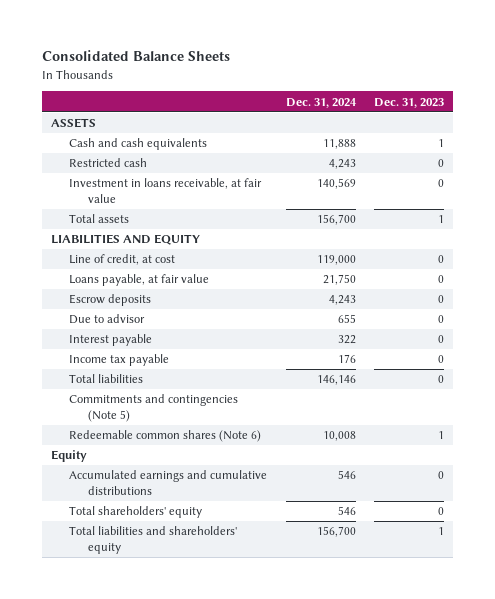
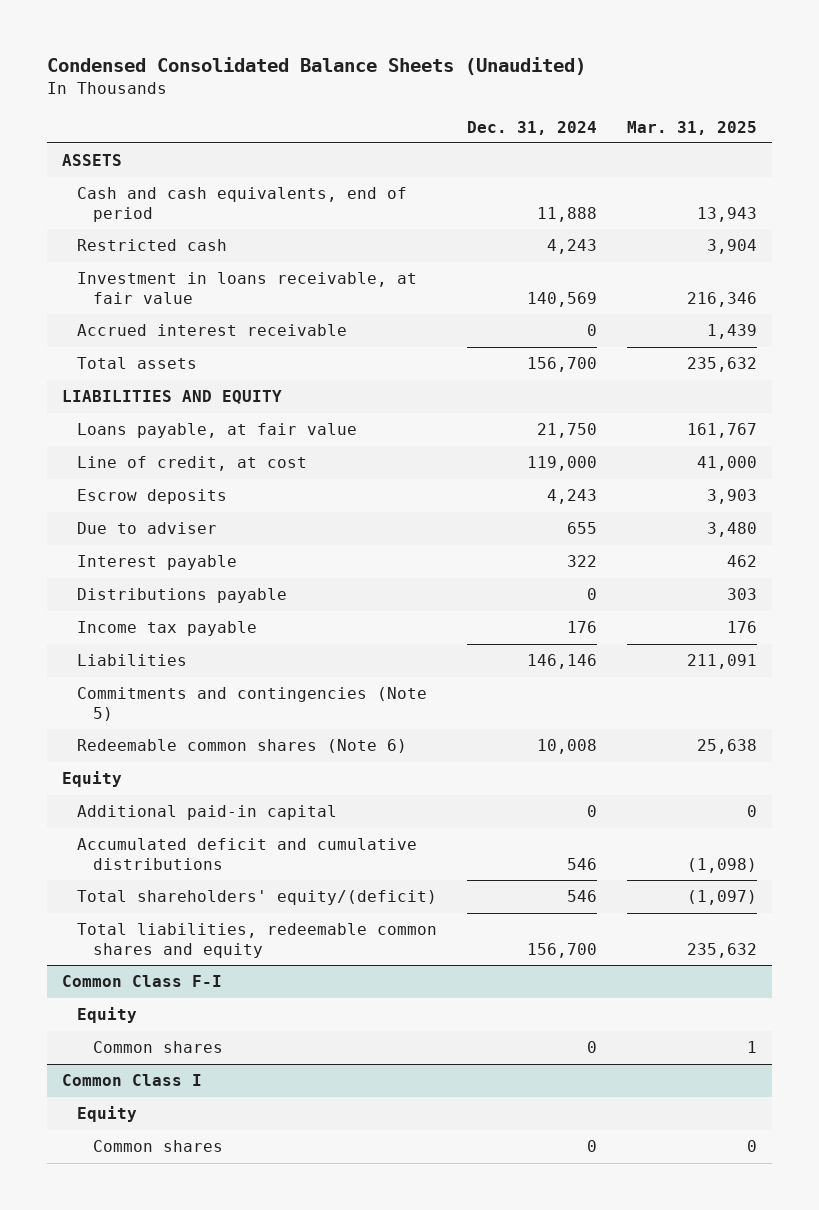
- Consolidated Balance Sheets
+ Condensed Consolidated Balance Sheets (Unaudited)
- | Dec. 31, 2024 | Dec. 31, 2023
+ | Dec. 31, 2024 | Mar. 31, 2025
- Cash and cash equivalents | 11,888 | 1
+ Cash and cash equivalents, end of period | 11,888 | 13,943
+ Accrued interest receivable | 0 | 1,439
moved down: Line of credit, at cost | 119,000 | 41,000
- Due to advisor | 655 | 0
+ Due to adviser | 655 | 3,480
+ Distributions payable | 0 | 303
- Total liabilities | 146,146 | 0
+ Liabilities | 146,146 | 211,091
- Accumulated earnings and cumulative distributions | 546 | 0
- Total shareholders' equity | 546 | 0
- Total liabilities and shareholders' equity | 156,700 | 1
+ Additional paid-in capital | 0 | 0
+ Accumulated deficit and cumulative distributions | 546 | (1,098)
+ Total shareholders' equity/(deficit) | 546 | (1,097)
+ Total liabilities, redeemable common shares and equity | 156,700 | 235,632
+ Common Class F-I
+ Equity
+ Common shares | 0 | 1
+ Common Class I
+ Equity
+ Common shares | 0 | 0

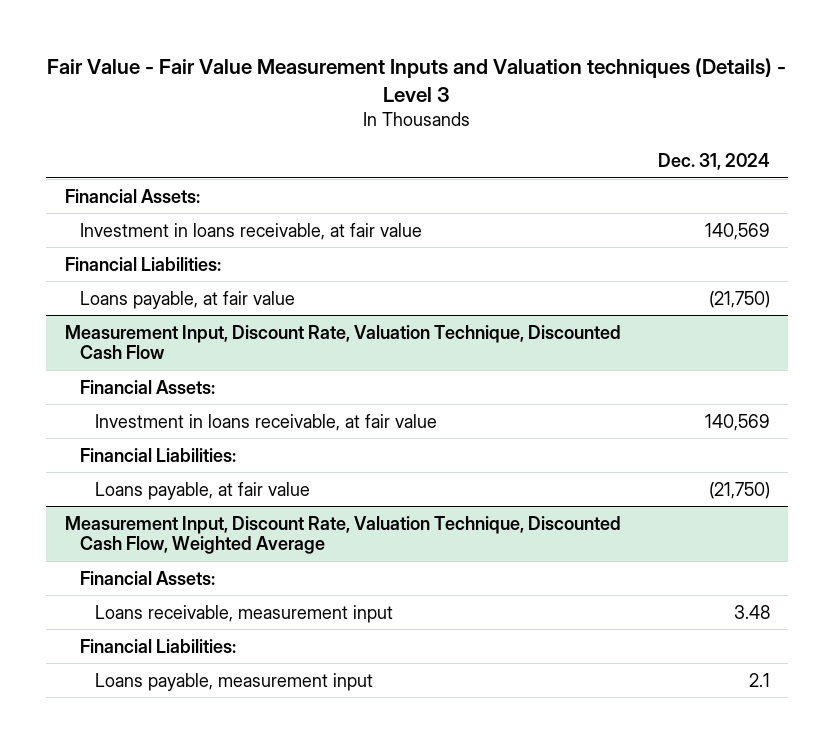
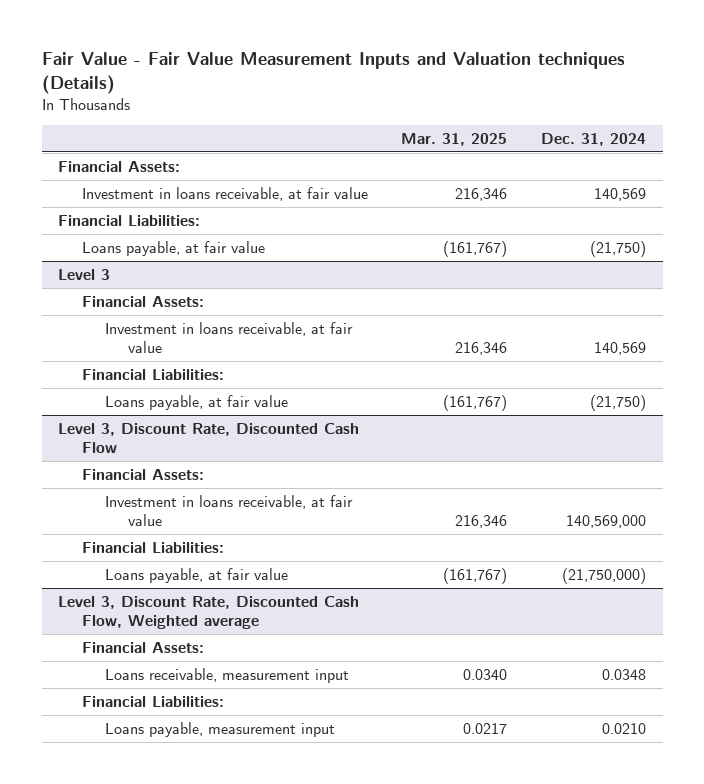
- Fair Value - Fair Value Measurement Inputs and Valuation techniques (Details) - Level 3
+ Fair Value - Fair Value Measurement Inputs and Valuation techniques (Details)
- | Dec. 31, 2024
+ | Mar. 31, 2025 | Dec. 31, 2024
- Measurement Input, Discount Rate, Valuation Technique, Discounted Cash Flow
+ Level 3
- Measurement Input, Discount Rate, Valuation Technique, Discounted Cash Flow, Weighted Average
+ Level 3, Discount Rate, Discounted Cash Flow
- Loans receivable, measurement input | 3.48
+ Investment in loans receivable, at fair value | 216,346 | 140,569,000
- Loans payable, measurement input | 2.1
+ Loans payable, at fair value | (161,767) | (21,750,000)
+ Level 3, Discount Rate, Discounted Cash Flow, Weighted average
+ Financial Assets:
+ Loans receivable, measurement input | 0.0340 | 0.0348
+ Financial Liabilities:
+ Loans payable, measurement input | 0.0217 | 0.0210

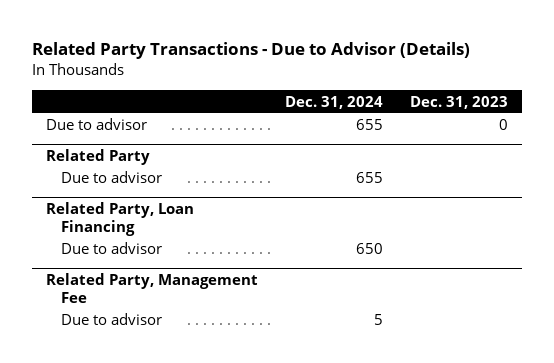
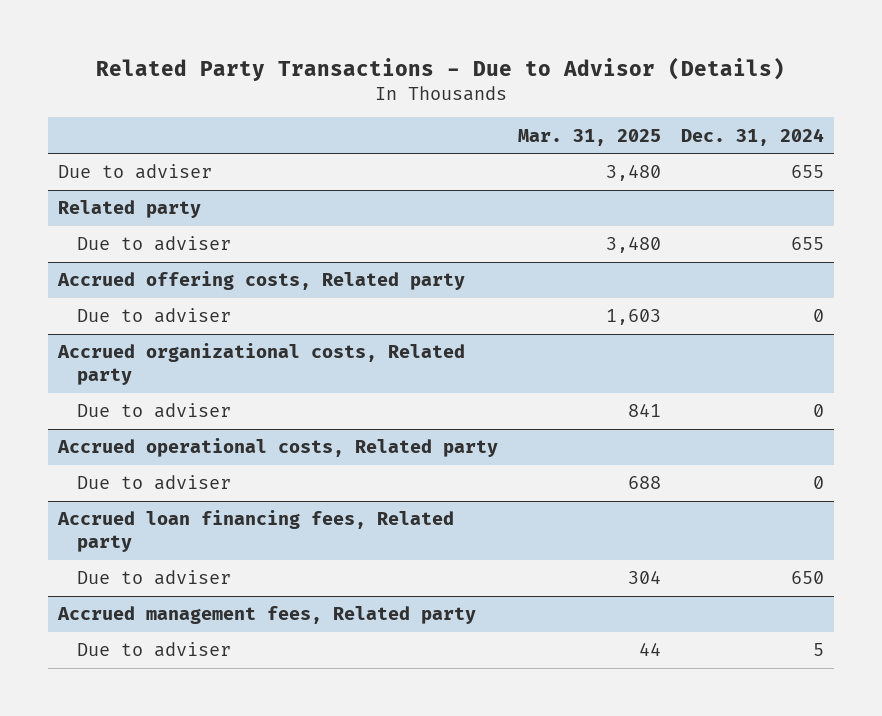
- | Dec. 31, 2024 | Dec. 31, 2023
+ | Mar. 31, 2025 | Dec. 31, 2024
- Due to advisor | 655 | 0
- Related Party
- Due to advisor | 655 |
- Related Party, Loan Financing
- Due to advisor | 650 |
- Related Party, Management Fee
- Due to advisor | 5 |
+ Due to adviser | 3,480 | 655
+ Related party
+ Due to adviser | 3,480 | 655
+ Accrued offering costs, Related party
+ Due to adviser | 1,603 | 0
+ Accrued organizational costs, Related party
+ Due to adviser | 841 | 0
+ Accrued operational costs, Related party
+ Due to adviser | 688 | 0
+ Accrued loan financing fees, Related party
+ Due to adviser | 304 | 650
+ Accrued management fees, Related party
+ Due to adviser | 44 | 5

